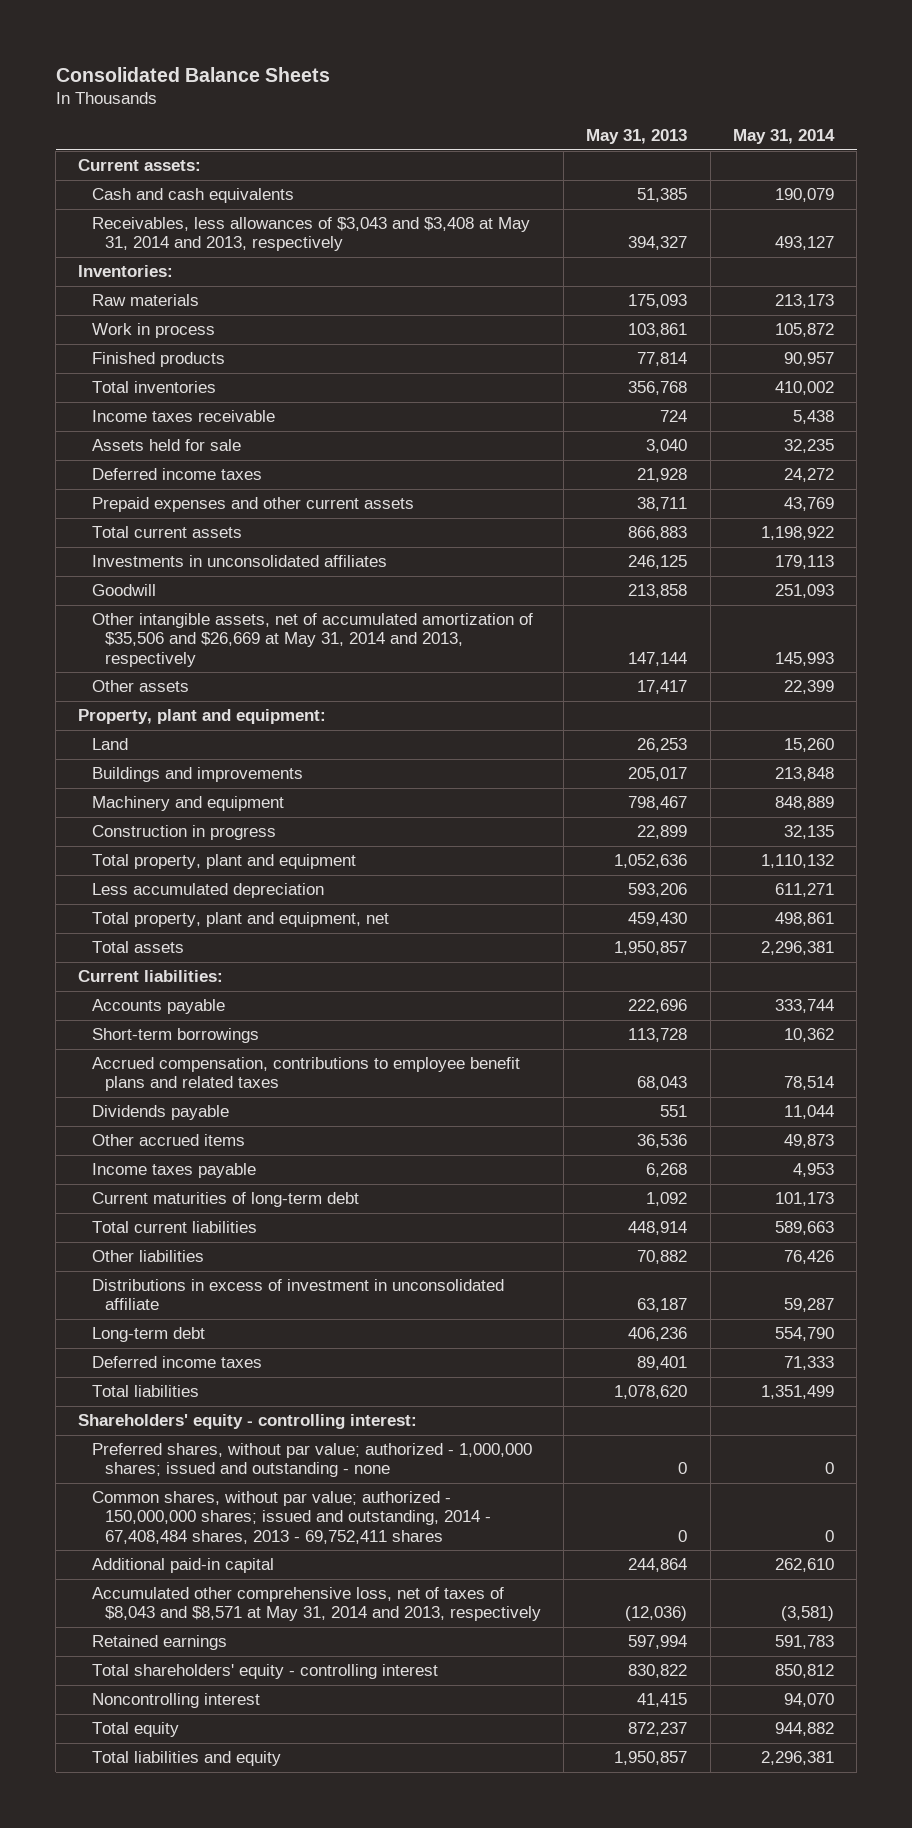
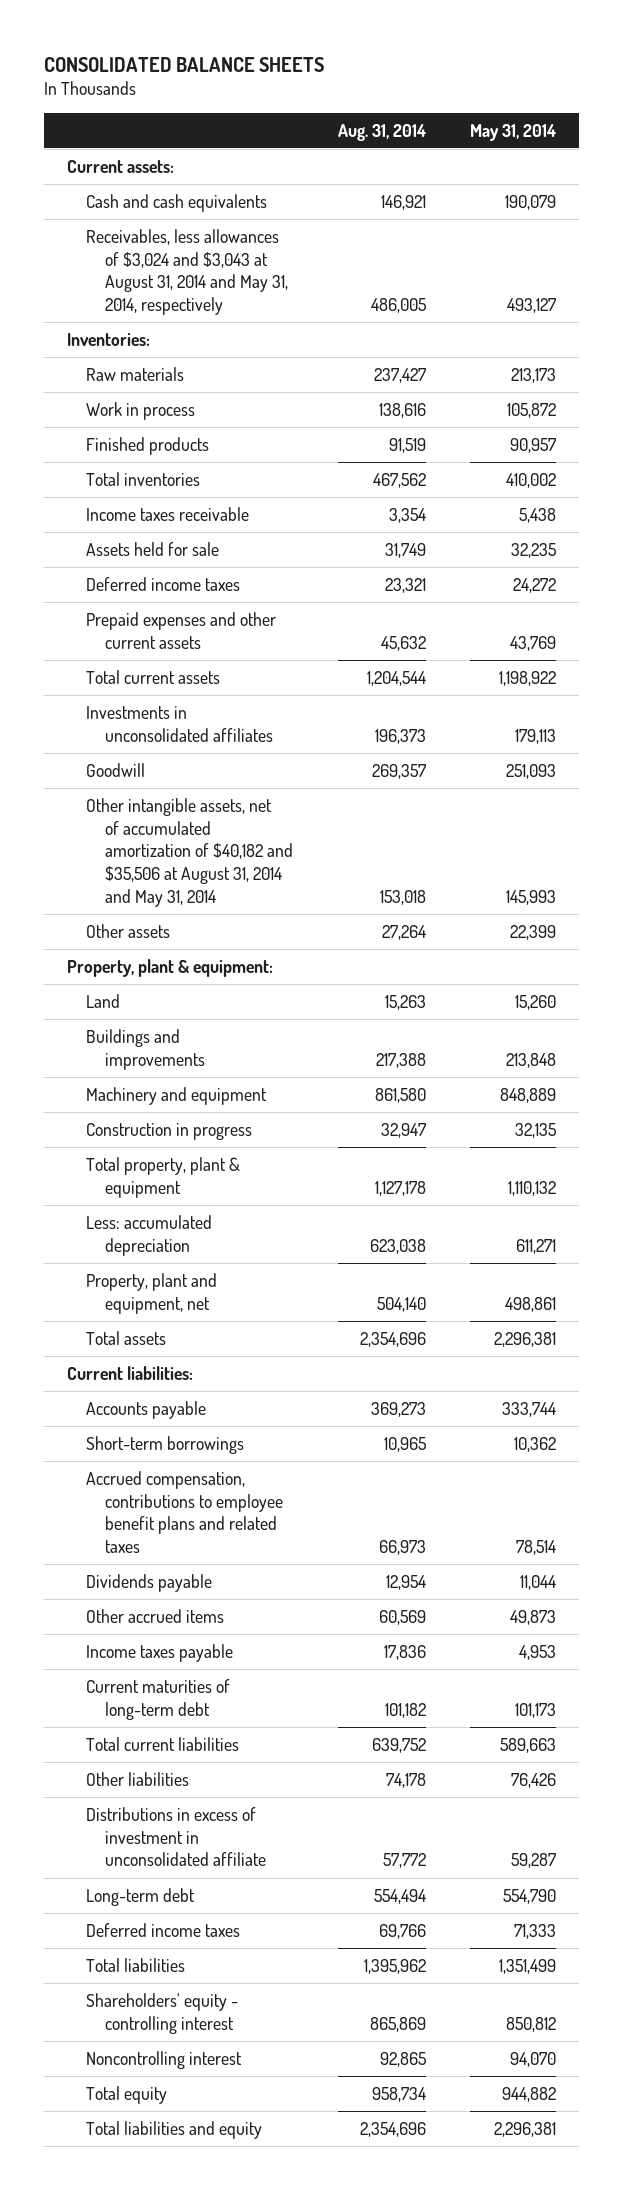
- Consolidated Balance Sheets
+ CONSOLIDATED BALANCE SHEETS
- | May 31, 2013 | May 31, 2014
+ | Aug. 31, 2014 | May 31, 2014
- Receivables, less allowances of $3,043 and $3,408 at May 31, 2014 and 2013, respectively | 394,327 | 493,127
+ Receivables, less allowances of $3,024 and $3,043 at August 31, 2014 and May 31, 2014, respectively | 486,005 | 493,127
- Other intangible assets, net of accumulated amortization of $35,506 and $26,669 at May 31, 2014 and 2013, respectively | 147,144 | 145,993
+ Other intangible assets, net of accumulated amortization of $40,182 and $35,506 at August 31, 2014 and May 31, 2014 | 153,018 | 145,993
- Property, plant and equipment:
+ Property, plant & equipment:
- Total property, plant and equipment | 1,052,636 | 1,110,132
- Less accumulated depreciation | 593,206 | 611,271
- Total property, plant and equipment, net | 459,430 | 498,861
+ Total property, plant & equipment | 1,127,178 | 1,110,132
+ Less: accumulated depreciation | 623,038 | 611,271
+ Property, plant and equipment, net | 504,140 | 498,861
- Shareholders' equity - controlling interest:
- Preferred shares, without par value; authorized - 1,000,000 shares; issued and outstanding - none | 0 | 0
- Common shares, without par value; authorized - 150,000,000 shares; issued and outstanding, 2014 - 67,408,484 shares, 2013 - 69,752,411 shares | 0 | 0
- Additional paid-in capital | 244,864 | 262,610
- Accumulated other comprehensive loss, net of taxes of $8,043 and $8,571 at May 31, 2014 and 2013, respectively | (12,036) | (3,581)
- Retained earnings | 597,994 | 591,783
- Total shareholders' equity - controlling interest | 830,822 | 850,812
+ Shareholders' equity - controlling interest | 865,869 | 850,812

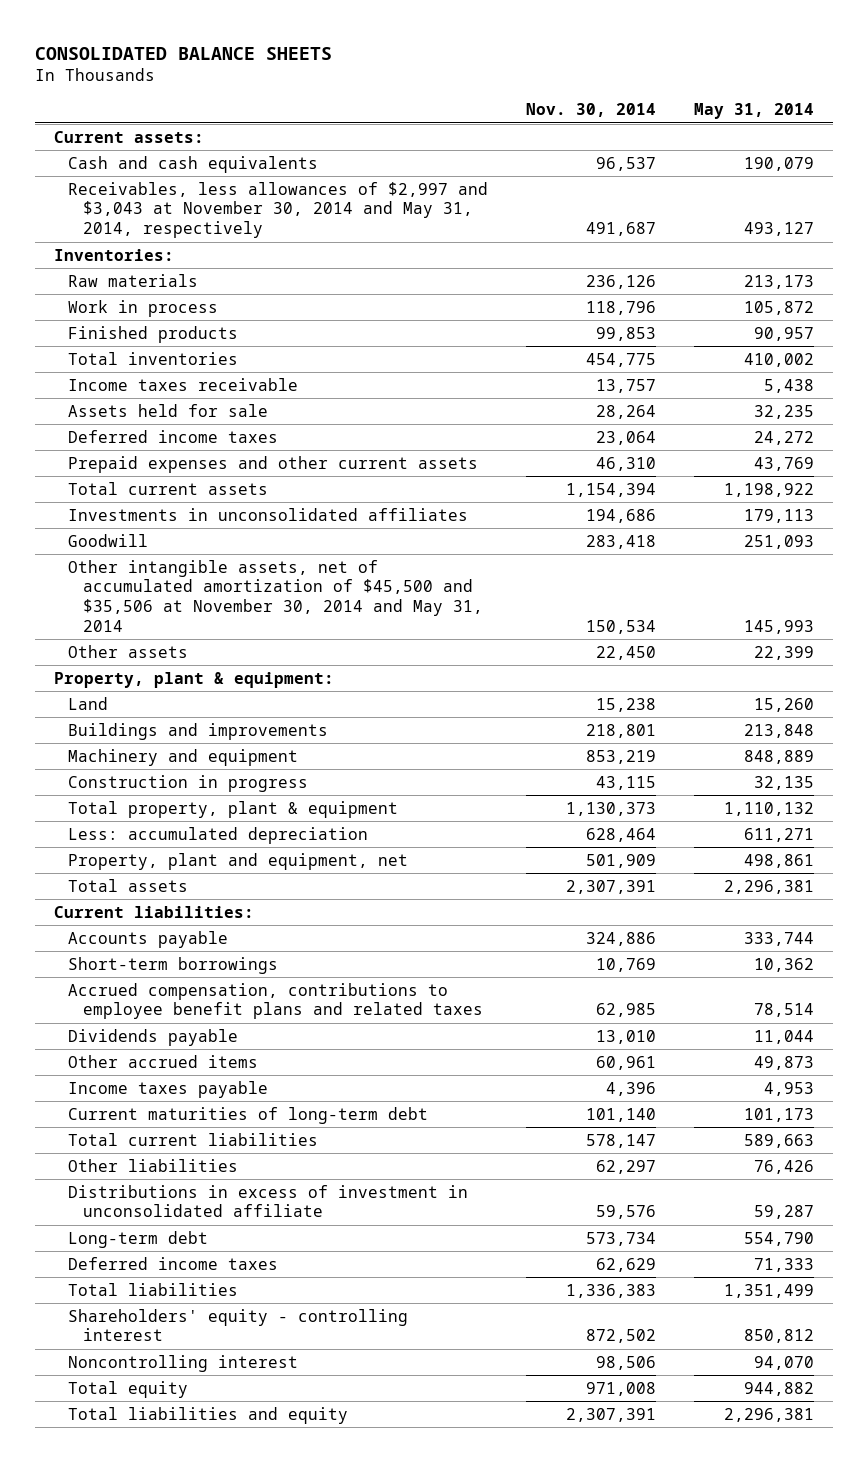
- | Aug. 31, 2014 | May 31, 2014
+ | Nov. 30, 2014 | May 31, 2014
- Receivables, less allowances of $3,024 and $3,043 at August 31, 2014 and May 31, 2014, respectively | 486,005 | 493,127
+ Receivables, less allowances of $2,997 and $3,043 at November 30, 2014 and May 31, 2014, respectively | 491,687 | 493,127
- Other intangible assets, net of accumulated amortization of $40,182 and $35,506 at August 31, 2014 and May 31, 2014 | 153,018 | 145,993
+ Other intangible assets, net of accumulated amortization of $45,500 and $35,506 at November 30, 2014 and May 31, 2014 | 150,534 | 145,993

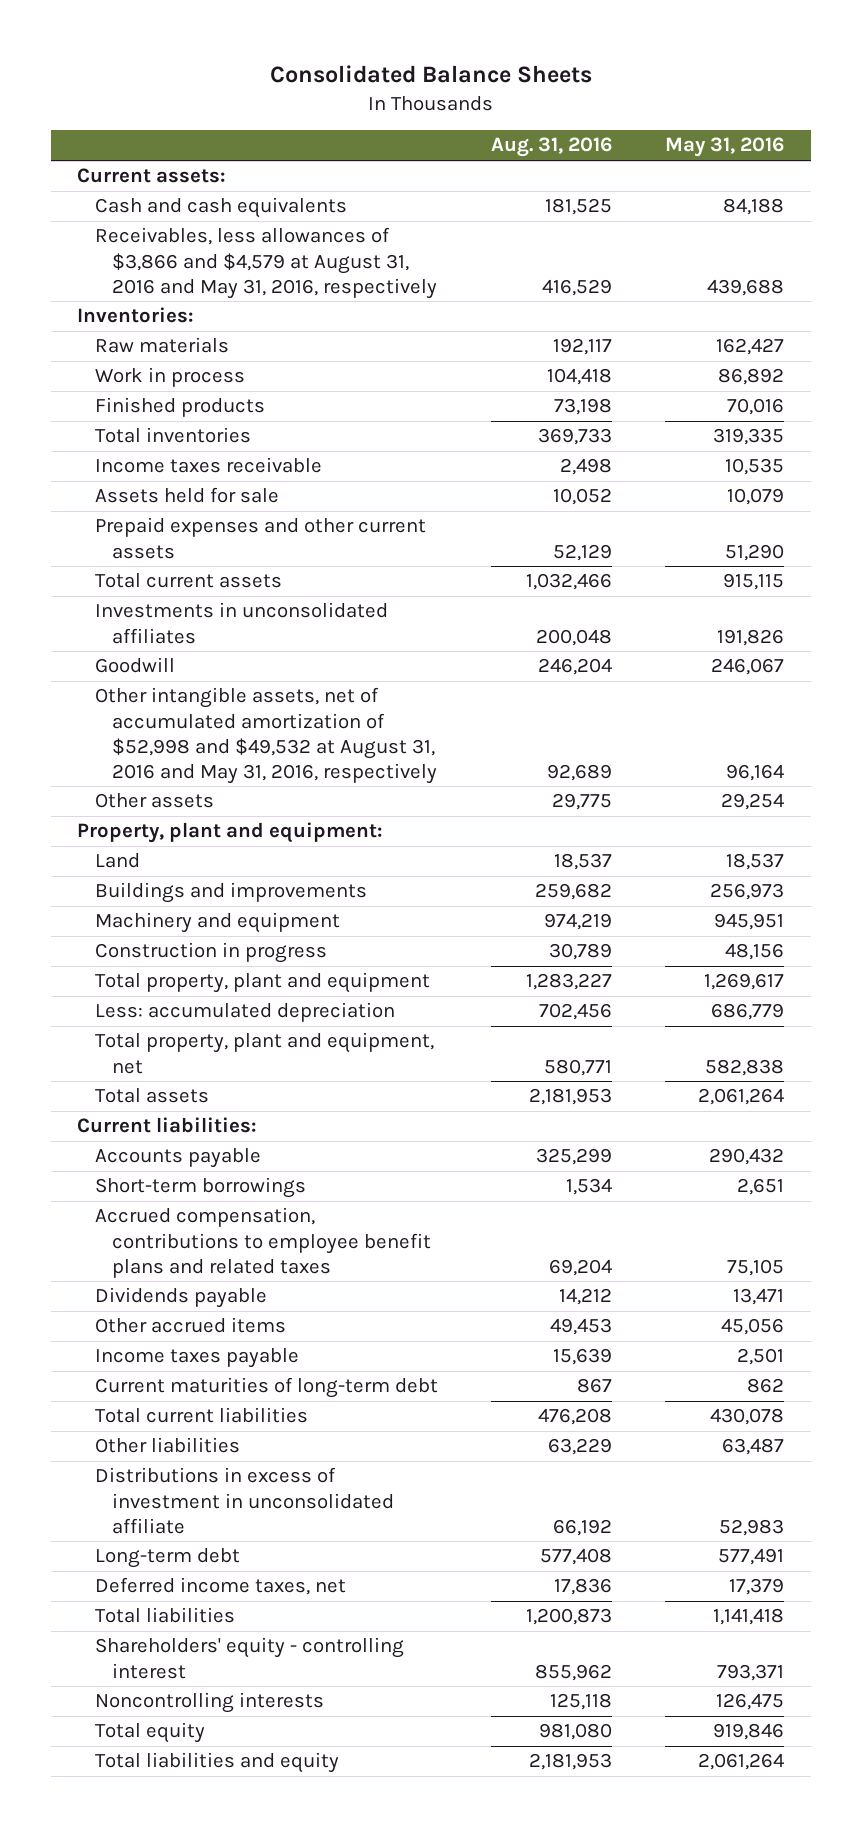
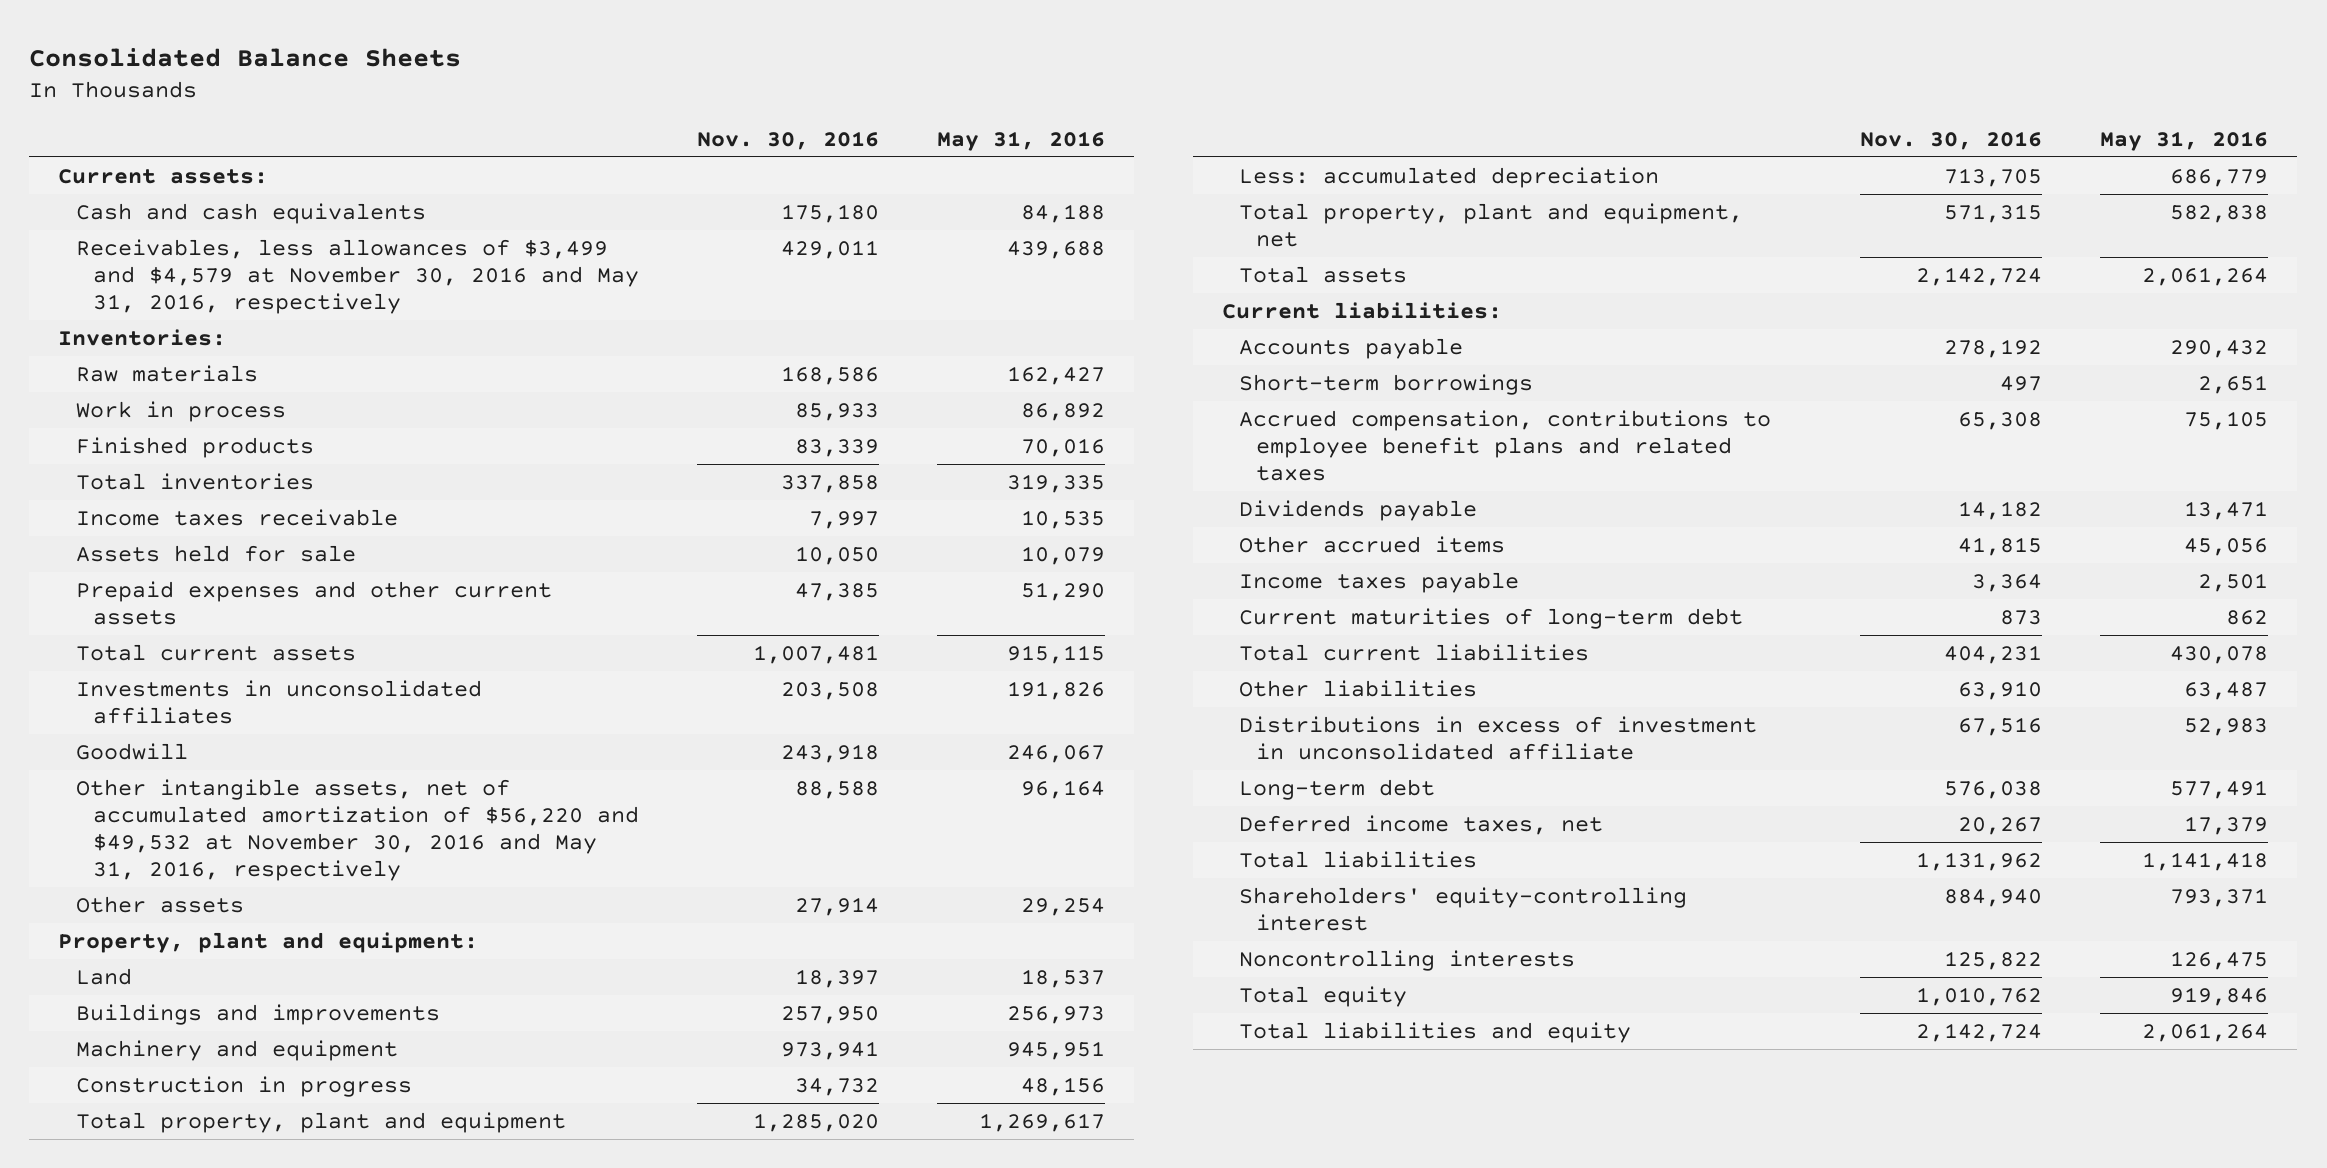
- | Aug. 31, 2016 | May 31, 2016
+ | Nov. 30, 2016 | May 31, 2016
- Receivables, less allowances of $3,866 and $4,579 at August 31, 2016 and May 31, 2016, respectively | 416,529 | 439,688
+ Receivables, less allowances of $3,499 and $4,579 at November 30, 2016 and May 31, 2016, respectively | 429,011 | 439,688
- Other intangible assets, net of accumulated amortization of $52,998 and $49,532 at August 31, 2016 and May 31, 2016, respectively | 92,689 | 96,164
+ Other intangible assets, net of accumulated amortization of $56,220 and $49,532 at November 30, 2016 and May 31, 2016, respectively | 88,588 | 96,164
- Shareholders' equity - controlling interest | 855,962 | 793,371
+ Shareholders' equity-controlling interest | 884,940 | 793,371

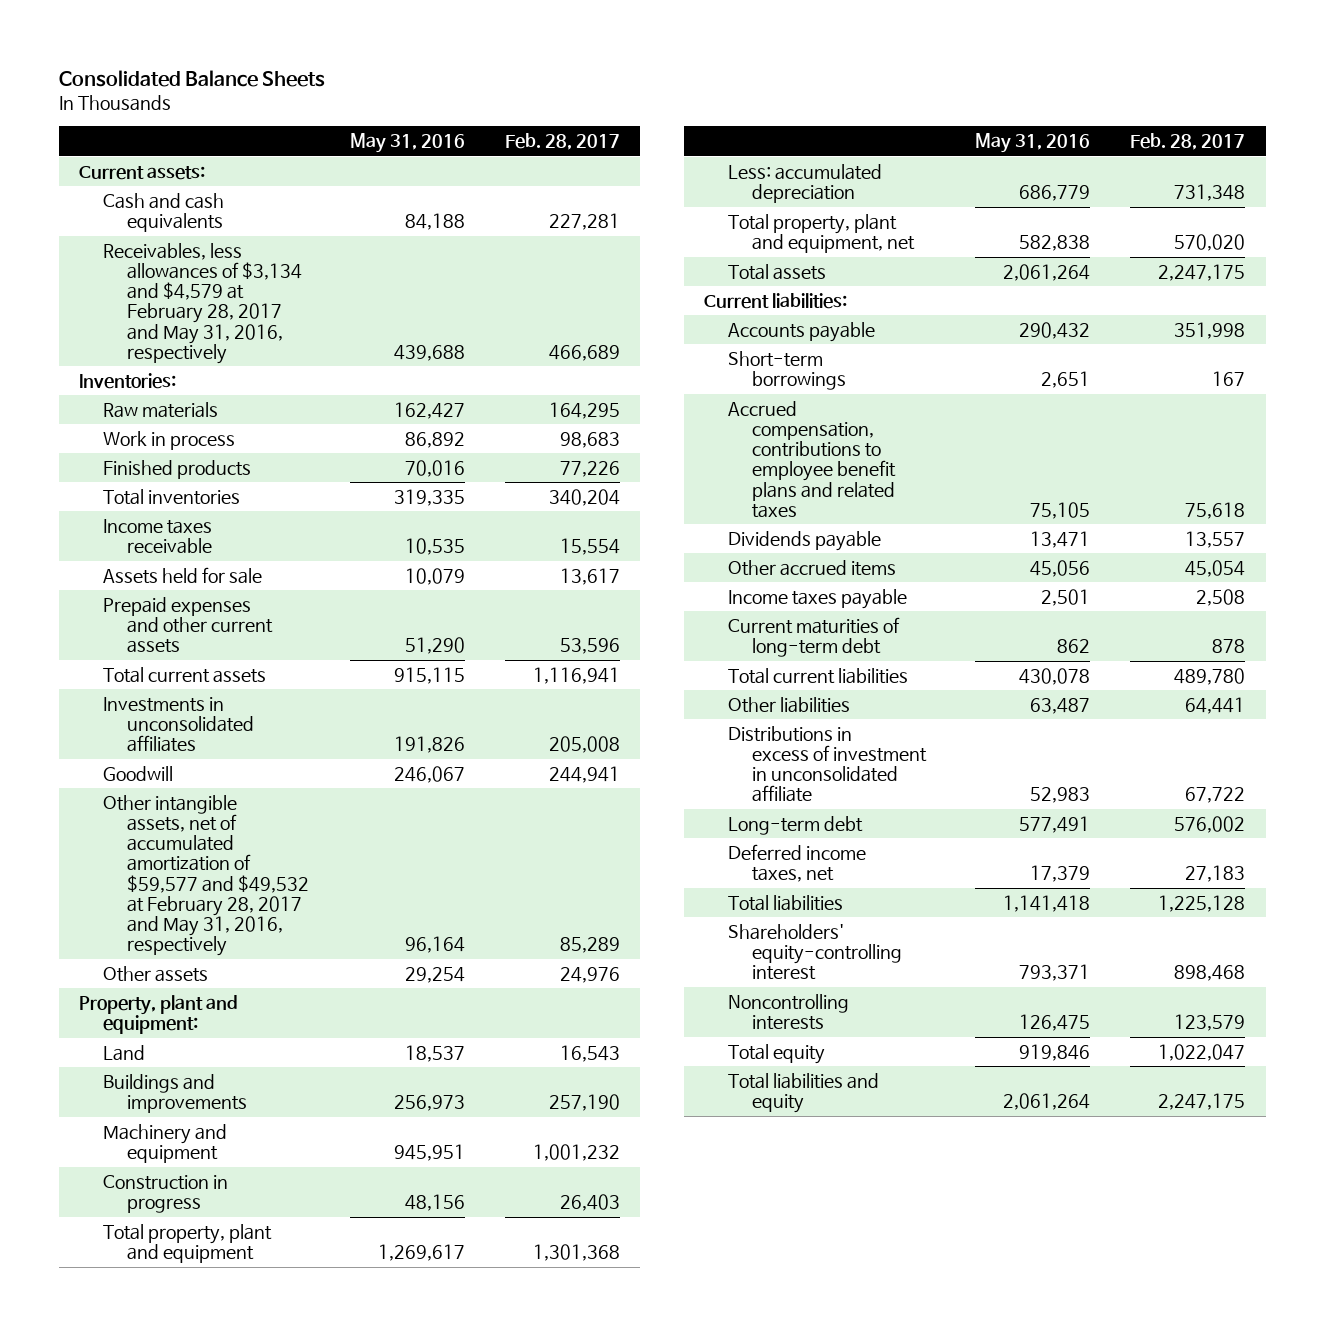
- | Nov. 30, 2016 | May 31, 2016
+ | May 31, 2016 | Feb. 28, 2017
- Receivables, less allowances of $3,499 and $4,579 at November 30, 2016 and May 31, 2016, respectively | 429,011 | 439,688
+ Receivables, less allowances of $3,134 and $4,579 at February 28, 2017 and May 31, 2016, respectively | 439,688 | 466,689
- Other intangible assets, net of accumulated amortization of $56,220 and $49,532 at November 30, 2016 and May 31, 2016, respectively | 88,588 | 96,164
+ Other intangible assets, net of accumulated amortization of $59,577 and $49,532 at February 28, 2017 and May 31, 2016, respectively | 96,164 | 85,289

